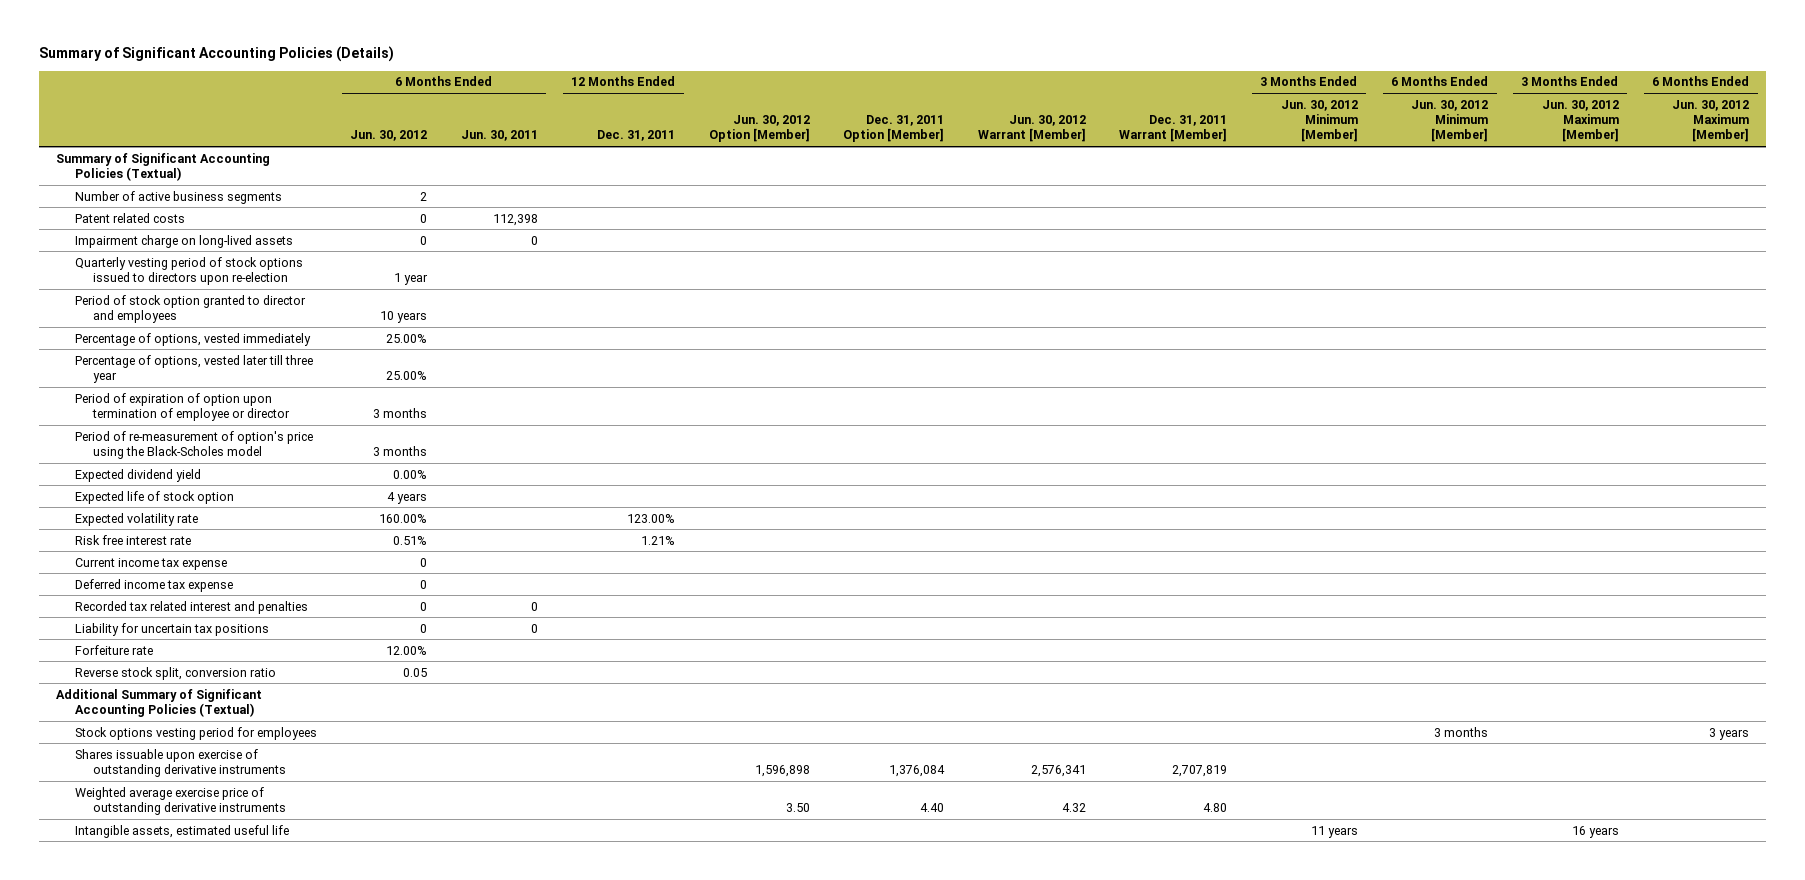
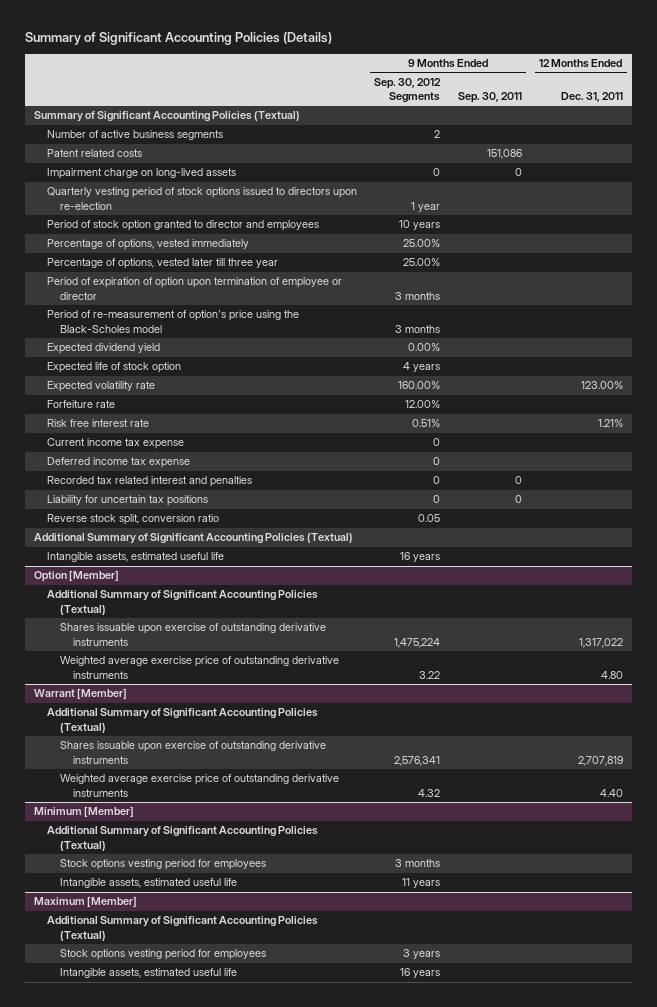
- | 6 Months Ended Jun. 30, 2012 | 6 Months Ended Jun. 30, 2011 | 12 Months Ended Dec. 31, 2011 | Jun. 30, 2012 Option [Member] | Dec. 31, 2011 Option [Member] | Jun. 30, 2012 Warrant [Member] | Dec. 31, 2011 Warrant [Member] | 3 Months Ended Jun. 30, 2012 Minimum [Member] | 6 Months Ended Jun. 30, 2012 Minimum [Member] | 3 Months Ended Jun. 30, 2012 Maximum [Member] | 6 Months Ended Jun. 30, 2012 Maximum [Member]
+ | 9 Months Ended Sep. 30, 2012 Segments | 9 Months Ended Sep. 30, 2011 | 12 Months Ended Dec. 31, 2011
moved up: Forfeiture rate | 12.00% | |
- Stock options vesting period for employees | | | | | | | | | 3 months | | 3 years
- Shares issuable upon exercise of outstanding derivative instruments | | | | 1,596,898 | 1,376,084 | 2,576,341 | 2,707,819 | | | |
- Weighted average exercise price of outstanding derivative instruments | | | | 3.50 | 4.40 | 4.32 | 4.80 | | | |
+ Option [Member]
+ Additional Summary of Significant Accounting Policies (Textual)
+ Shares issuable upon exercise of outstanding derivative instruments | 1,475,224 | | 1,317,022
+ Weighted average exercise price of outstanding derivative instruments | 3.22 | | 4.80
+ Warrant [Member]
+ Additional Summary of Significant Accounting Policies (Textual)
+ Shares issuable upon exercise of outstanding derivative instruments | 2,576,341 | | 2,707,819
+ Weighted average exercise price of outstanding derivative instruments | 4.32 | | 4.40
+ Minimum [Member]
+ Additional Summary of Significant Accounting Policies (Textual)
+ Stock options vesting period for employees | 3 months | |
+ Intangible assets, estimated useful life | 11 years | |
+ Maximum [Member]
+ Additional Summary of Significant Accounting Policies (Textual)
+ Stock options vesting period for employees | 3 years | |
+ Intangible assets, estimated useful life | 16 years | |

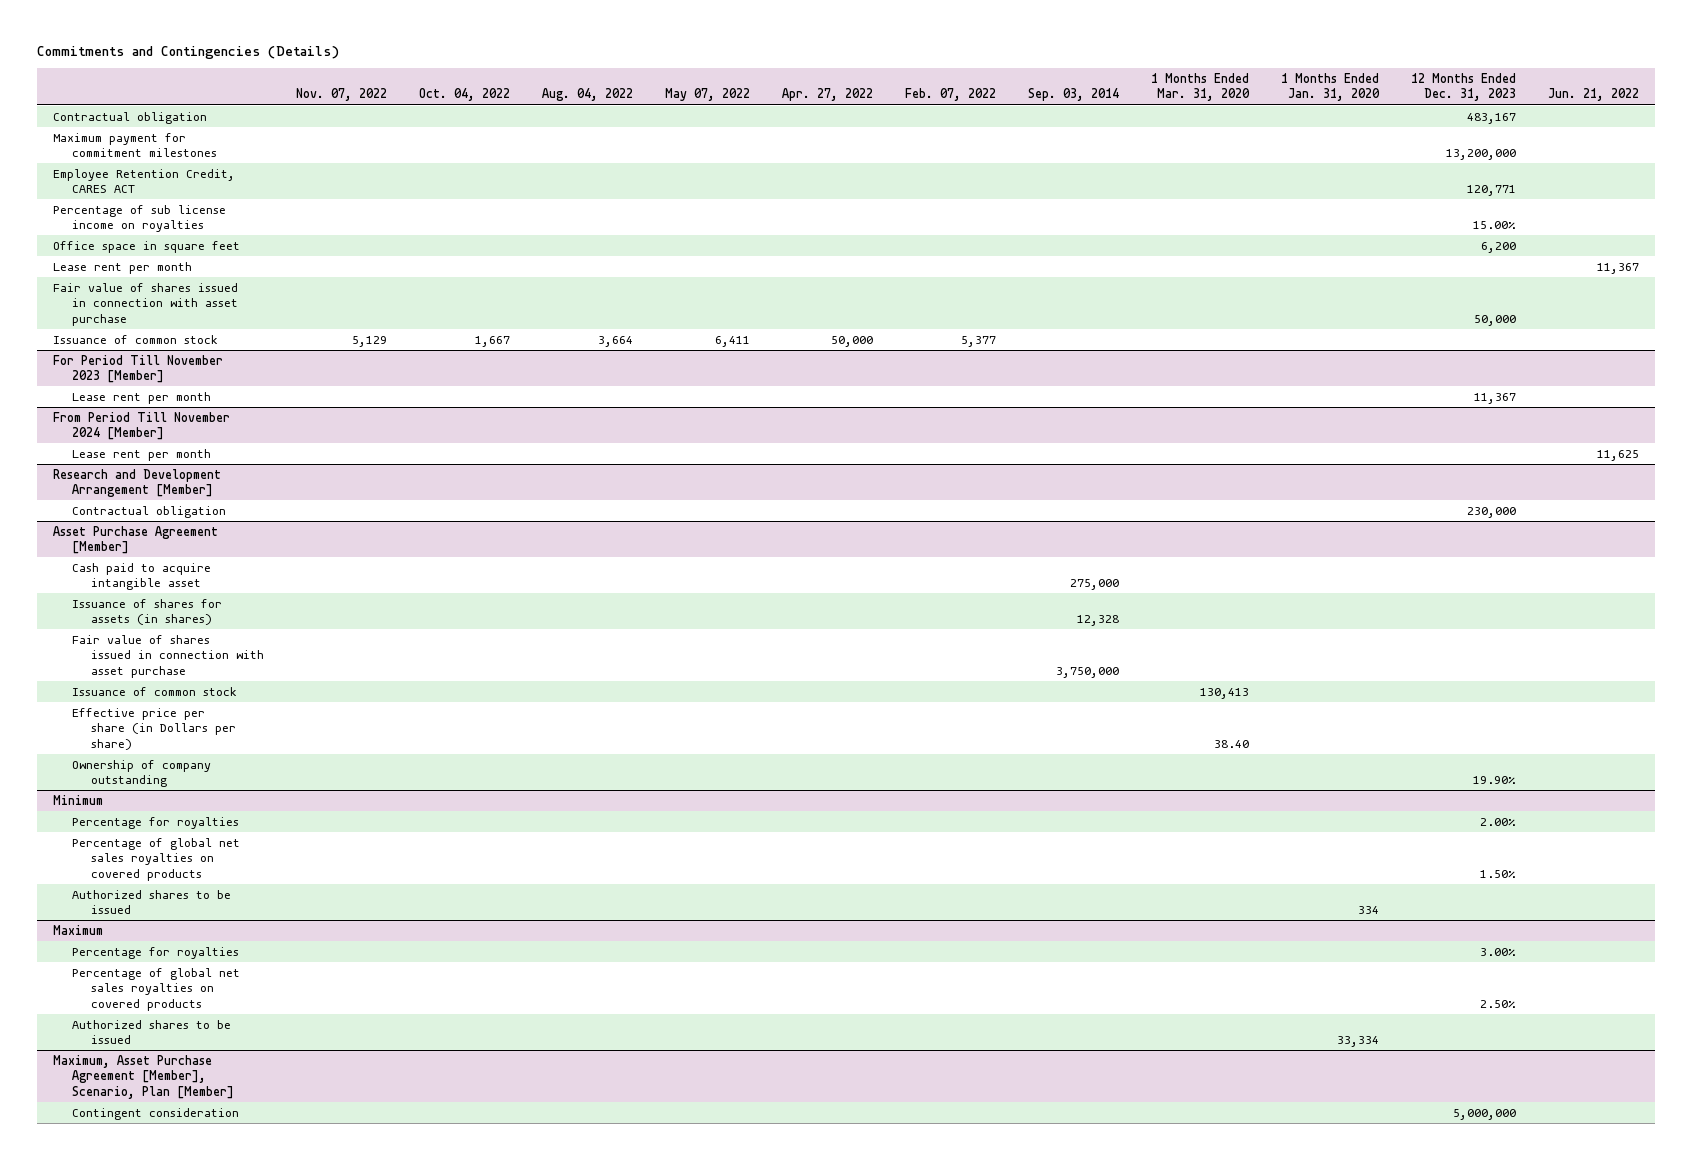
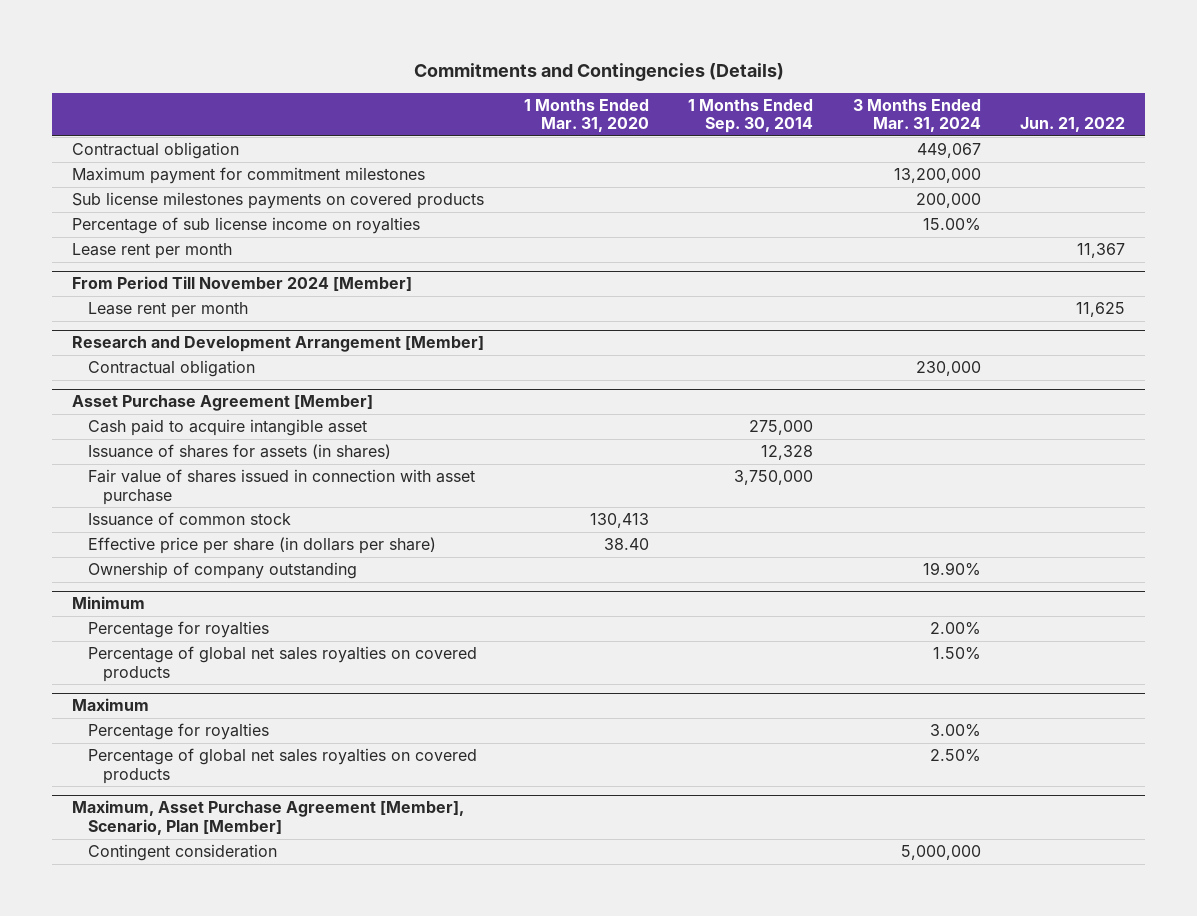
- | Nov. 07, 2022 | Oct. 04, 2022 | Aug. 04, 2022 | May 07, 2022 | Apr. 27, 2022 | Feb. 07, 2022 | Sep. 03, 2014 | 1 Months Ended Mar. 31, 2020 | 1 Months Ended Jan. 31, 2020 | 12 Months Ended Dec. 31, 2023 | Jun. 21, 2022
+ | 1 Months Ended Mar. 31, 2020 | 1 Months Ended Sep. 30, 2014 | 3 Months Ended Mar. 31, 2024 | Jun. 21, 2022
- Employee Retention Credit, CARES ACT | | | | | | | | | | 120,771 |
+ Sub license milestones payments on covered products | | | 200,000 |
- Office space in square feet | | | | | | | | | | 6,200 |
- Fair value of shares issued in connection with asset purchase | | | | | | | | | | 50,000 |
- Issuance of common stock | 5,129 | 1,667 | 3,664 | 6,411 | 50,000 | 5,377 | | | | |
- For Period Till November 2023 [Member]
- Lease rent per month | | | | | | | | | | 11,367 |
@ Asset Purchase Agreement [Member]
- Effective price per share (in Dollars per share) | | | | | | | | 38.40 | | |
+ Effective price per share (in dollars per share) | 38.40 | | |
@ Minimum
- Authorized shares to be issued | | | | | | | | | 334 | |
@ Maximum
- Authorized shares to be issued | | | | | | | | | 33,334 | |

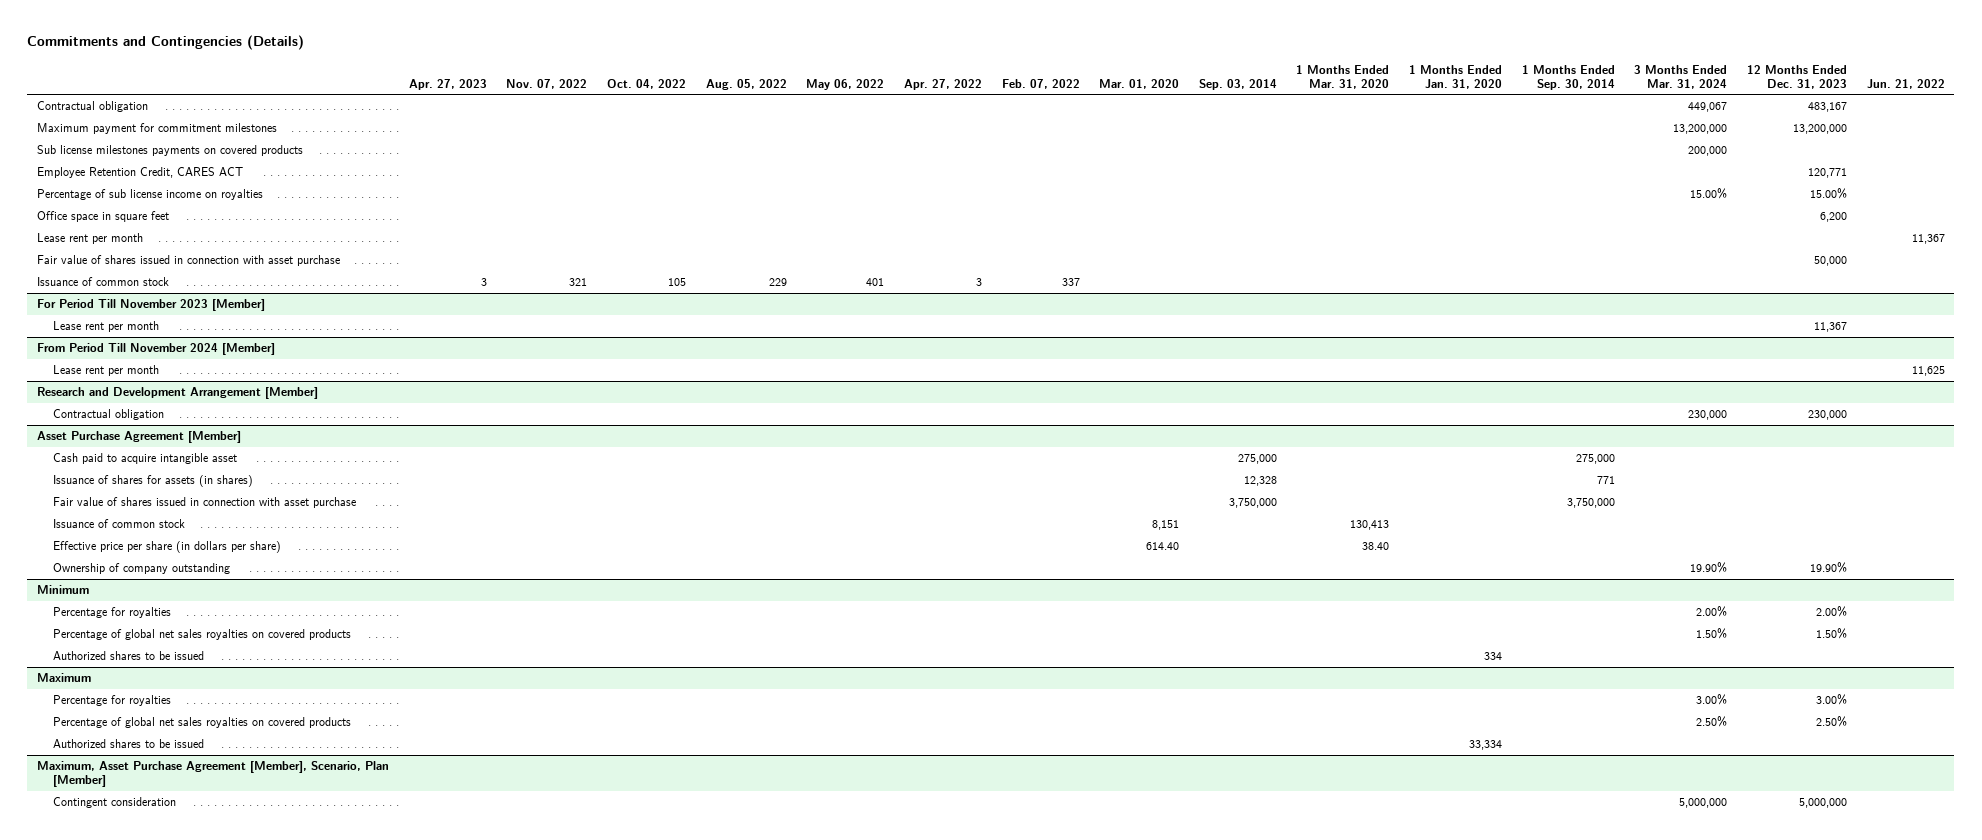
- | 1 Months Ended Mar. 31, 2020 | 1 Months Ended Sep. 30, 2014 | 3 Months Ended Mar. 31, 2024 | Jun. 21, 2022
+ | Apr. 27, 2023 | Nov. 07, 2022 | Oct. 04, 2022 | Aug. 05, 2022 | May 06, 2022 | Apr. 27, 2022 | Feb. 07, 2022 | Mar. 01, 2020 | Sep. 03, 2014 | 1 Months Ended Mar. 31, 2020 | 1 Months Ended Jan. 31, 2020 | 1 Months Ended Sep. 30, 2014 | 3 Months Ended Mar. 31, 2024 | 12 Months Ended Dec. 31, 2023 | Jun. 21, 2022
+ Employee Retention Credit, CARES ACT | | | | | | | | | | | | | | 120,771 |
+ Office space in square feet | | | | | | | | | | | | | | 6,200 |
+ Fair value of shares issued in connection with asset purchase | | | | | | | | | | | | | | 50,000 |
+ Issuance of common stock | 3 | 321 | 105 | 229 | 401 | 3 | 337 | | | | | | | |
+ For Period Till November 2023 [Member]
+ Lease rent per month | | | | | | | | | | | | | | 11,367 |
@ Asset Purchase Agreement [Member]
- Issuance of shares for assets (in shares) | | 12,328 | |
+ Issuance of shares for assets (in shares) | | | | | | | | | 12,328 | | | 771 | | |
@ Minimum
+ Authorized shares to be issued | | | | | | | | | | | 334 | | | |
@ Maximum
+ Authorized shares to be issued | | | | | | | | | | | 33,334 | | | |

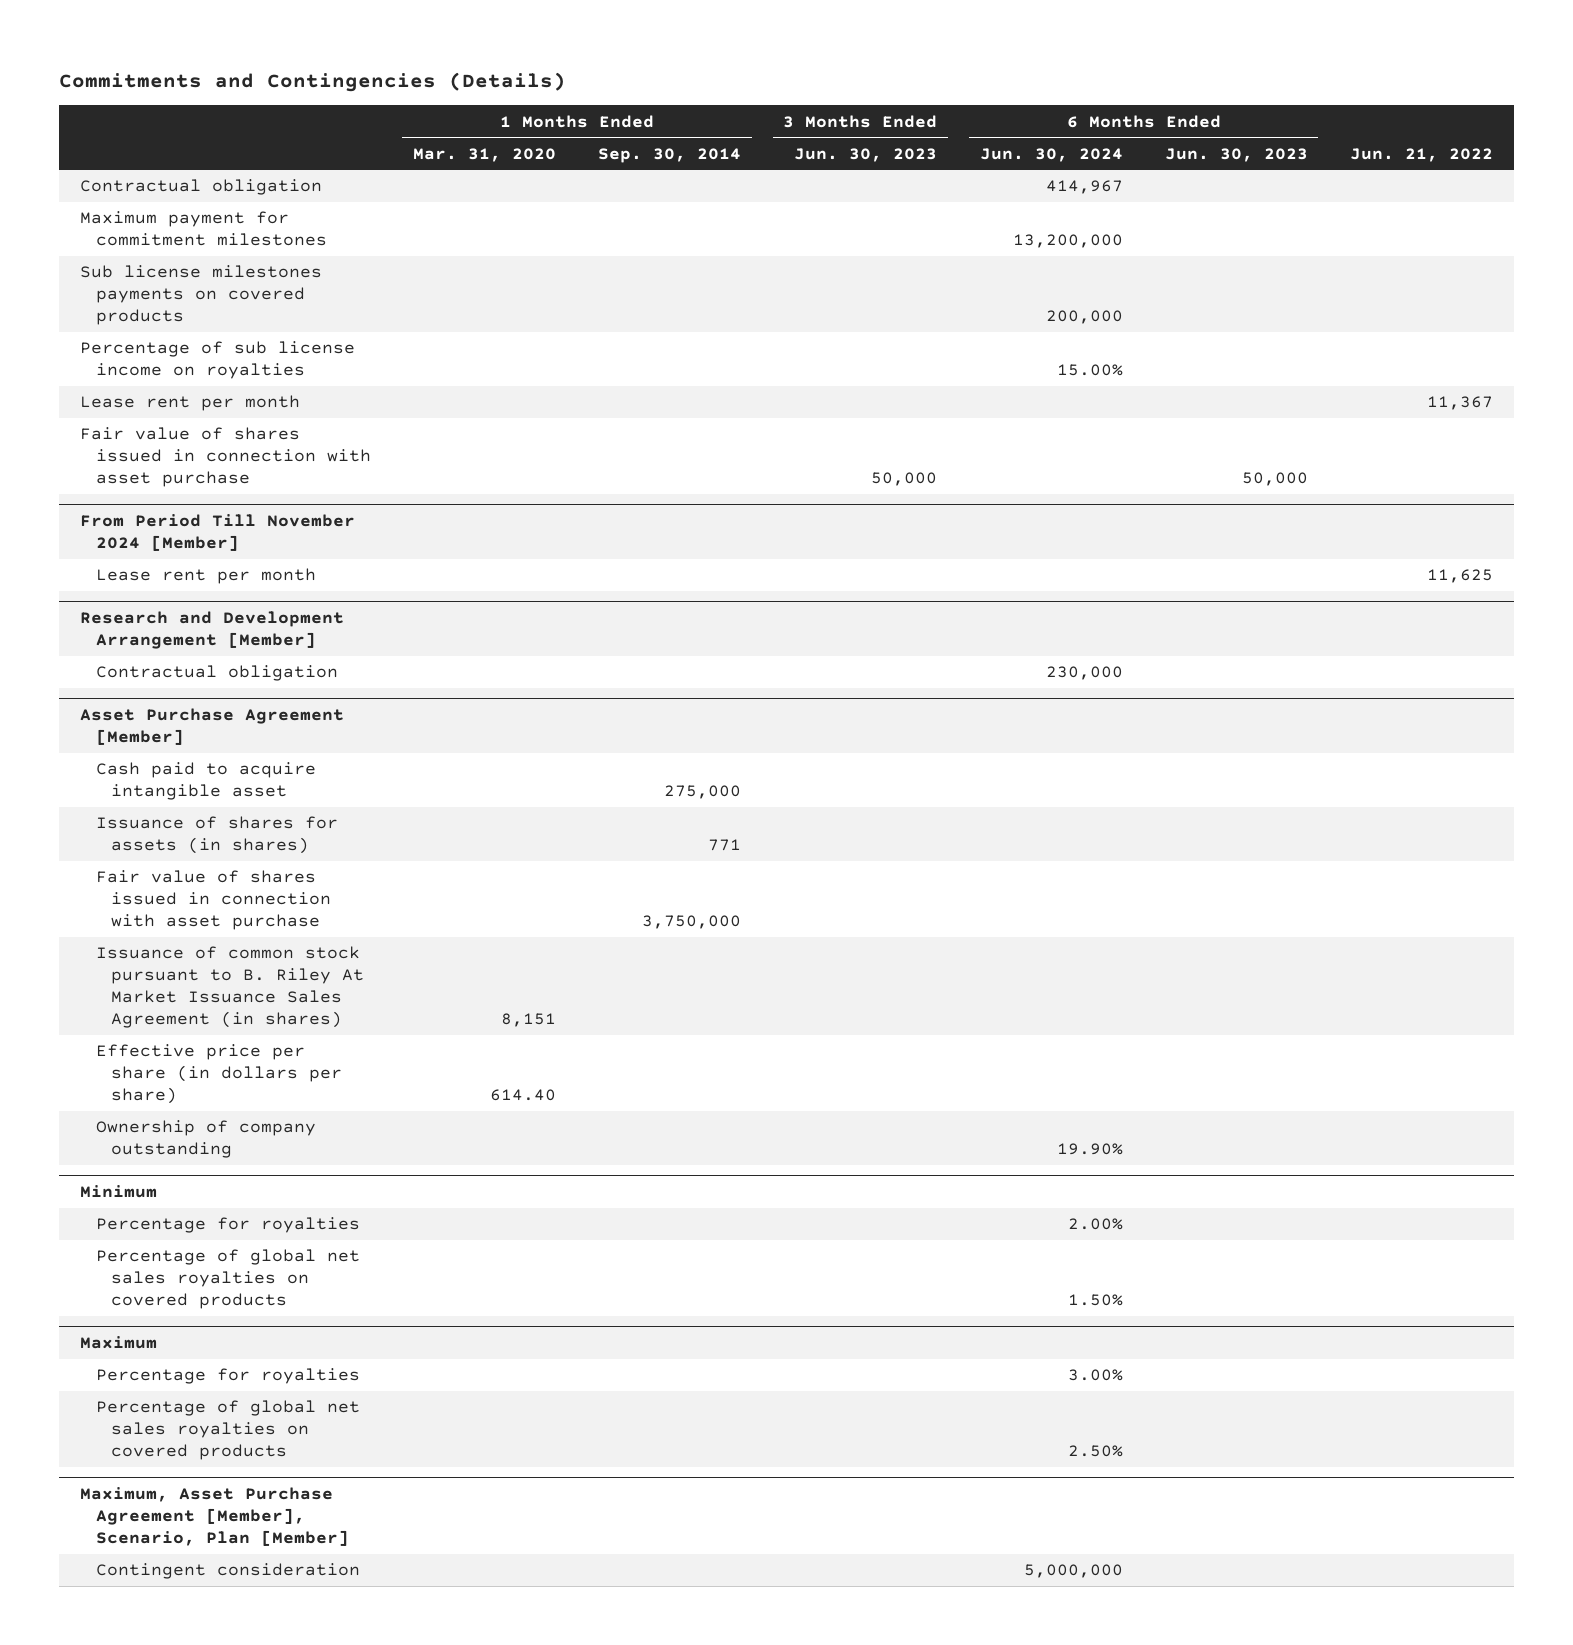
- | Apr. 27, 2023 | Nov. 07, 2022 | Oct. 04, 2022 | Aug. 05, 2022 | May 06, 2022 | Apr. 27, 2022 | Feb. 07, 2022 | Mar. 01, 2020 | Sep. 03, 2014 | 1 Months Ended Mar. 31, 2020 | 1 Months Ended Jan. 31, 2020 | 1 Months Ended Sep. 30, 2014 | 3 Months Ended Mar. 31, 2024 | 12 Months Ended Dec. 31, 2023 | Jun. 21, 2022
+ | 1 Months Ended Mar. 31, 2020 | 1 Months Ended Sep. 30, 2014 | 3 Months Ended Jun. 30, 2023 | 6 Months Ended Jun. 30, 2024 | 6 Months Ended Jun. 30, 2023 | Jun. 21, 2022
- Employee Retention Credit, CARES ACT | | | | | | | | | | | | | | 120,771 |
- Office space in square feet | | | | | | | | | | | | | | 6,200 |
- Issuance of common stock | 3 | 321 | 105 | 229 | 401 | 3 | 337 | | | | | | | |
- For Period Till November 2023 [Member]
- Lease rent per month | | | | | | | | | | | | | | 11,367 |
@ Asset Purchase Agreement [Member]
- Issuance of common stock | | | | | | | | 8,151 | | 130,413 | | | | |
- Effective price per share (in dollars per share) | | | | | | | | 614.40 | | 38.40 | | | | |
+ Issuance of common stock pursuant to B. Riley At Market Issuance Sales Agreement (in shares) | 8,151 | | | | |
+ Effective price per share (in dollars per share) | 614.40 | | | | |
@ Minimum
- Authorized shares to be issued | | | | | | | | | | | 334 | | | |
@ Maximum
- Authorized shares to be issued | | | | | | | | | | | 33,334 | | | |

